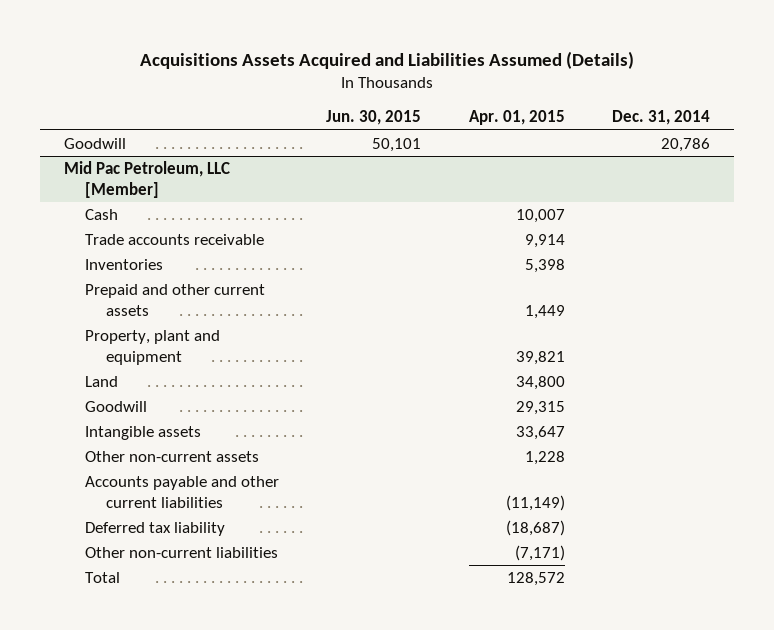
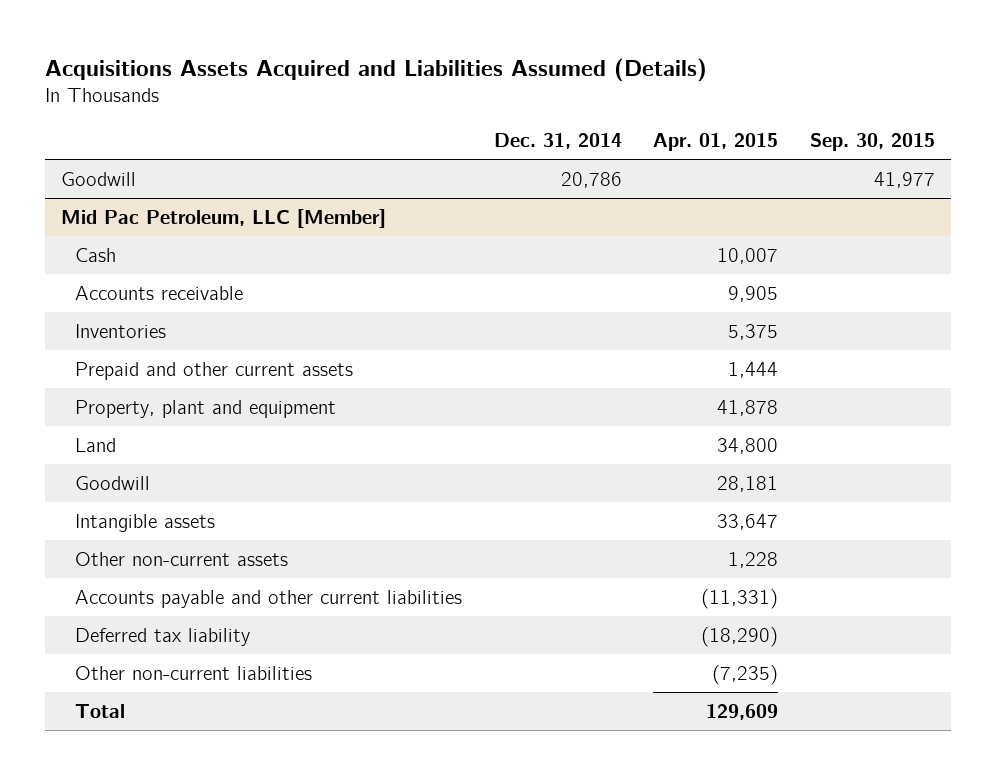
- | Jun. 30, 2015 | Apr. 01, 2015 | Dec. 31, 2014
+ | Dec. 31, 2014 | Apr. 01, 2015 | Sep. 30, 2015
@ Mid Pac Petroleum, LLC [Member]
- Trade accounts receivable | | 9,914 |
- Inventories | | 5,398 |
- Prepaid and other current assets | | 1,449 |
- Property, plant and equipment | | 39,821 |
+ Accounts receivable | | 9,905 |
+ Inventories | | 5,375 |
+ Prepaid and other current assets | | 1,444 |
+ Property, plant and equipment | | 41,878 |
- Goodwill | | 29,315 |
+ Goodwill | | 28,181 |
- Accounts payable and other current liabilities | | (11,149) |
- Deferred tax liability | | (18,687) |
- Other non-current liabilities | | (7,171) |
- Total | | 128,572 |
+ Accounts payable and other current liabilities | | (11,331) |
+ Deferred tax liability | | (18,290) |
+ Other non-current liabilities | | (7,235) |
+ Total | | 129,609 |

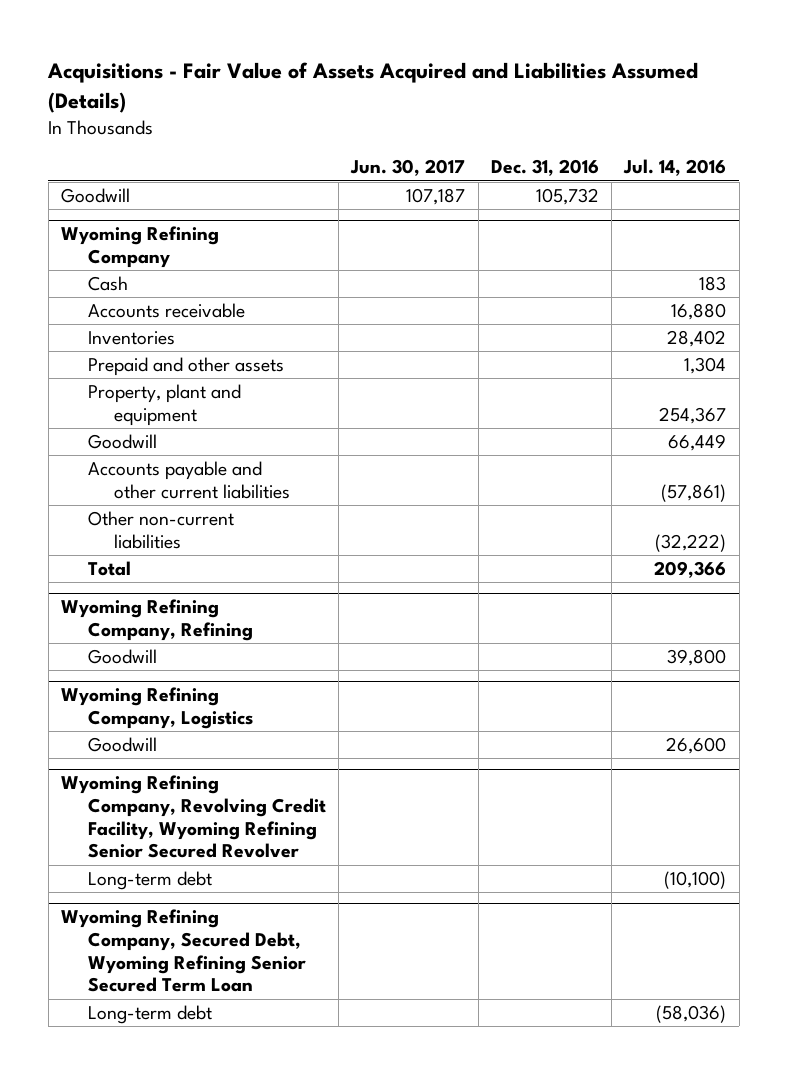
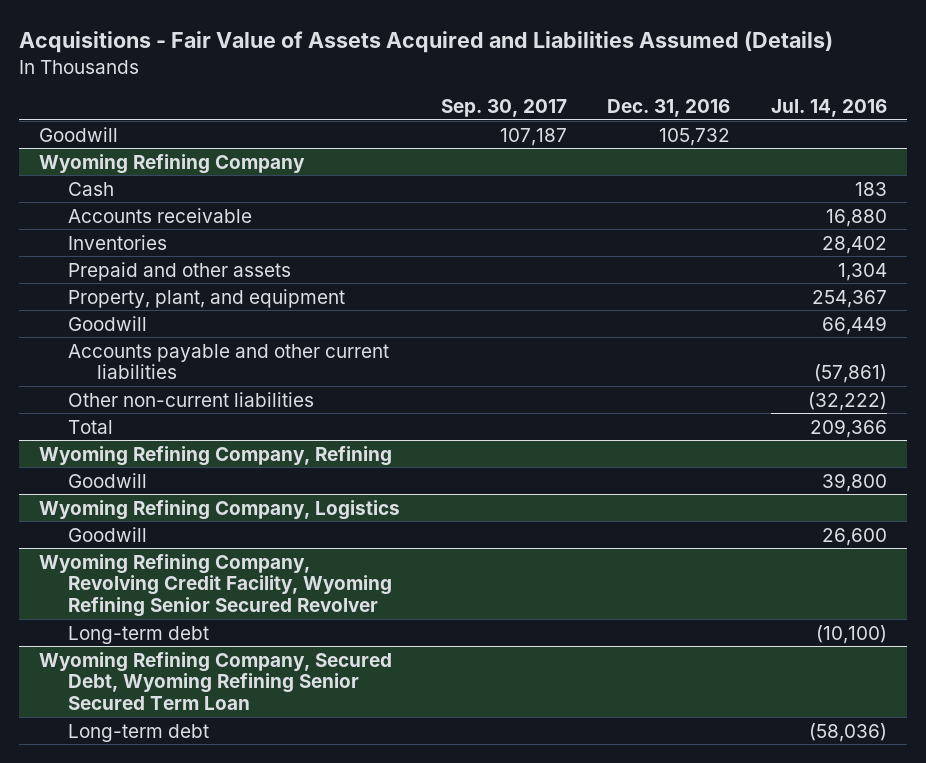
- | Jun. 30, 2017 | Dec. 31, 2016 | Jul. 14, 2016
+ | Sep. 30, 2017 | Dec. 31, 2016 | Jul. 14, 2016
@ Wyoming Refining Company
- Property, plant and equipment | | | 254,367
+ Property, plant, and equipment | | | 254,367

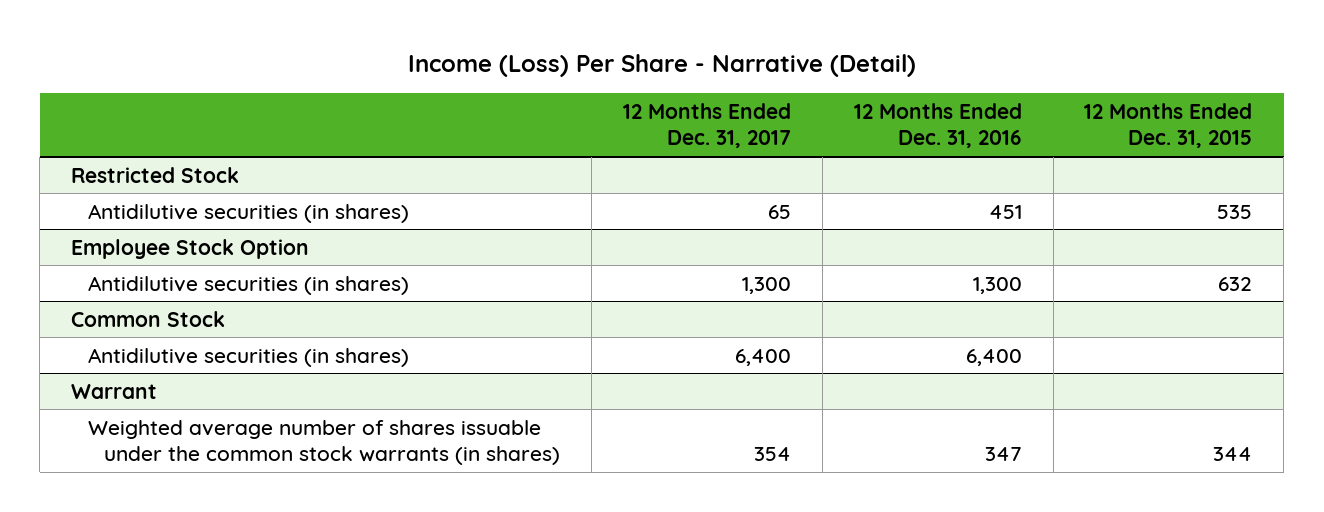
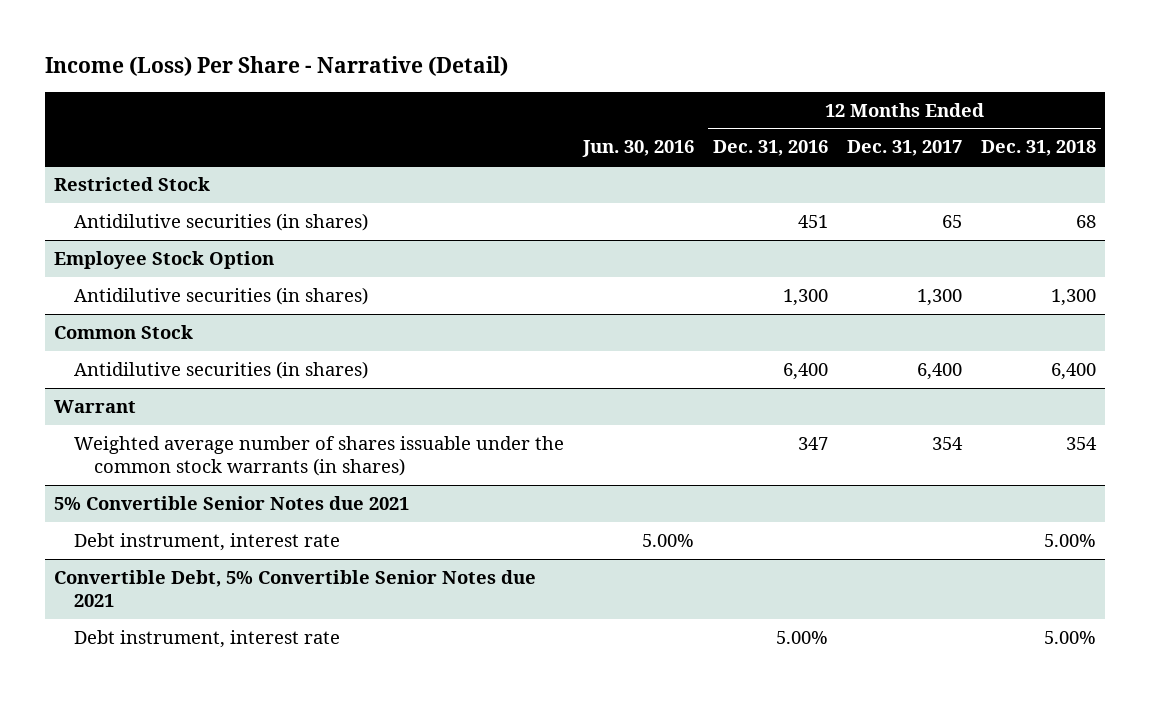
- | 12 Months Ended Dec. 31, 2017 | 12 Months Ended Dec. 31, 2016 | 12 Months Ended Dec. 31, 2015
+ | Jun. 30, 2016 | 12 Months Ended Dec. 31, 2016 | 12 Months Ended Dec. 31, 2017 | 12 Months Ended Dec. 31, 2018
+ 5% Convertible Senior Notes due 2021
+ Debt instrument, interest rate | 5.00% | | | 5.00%
+ Convertible Debt, 5% Convertible Senior Notes due 2021
+ Debt instrument, interest rate | | 5.00% | | 5.00%

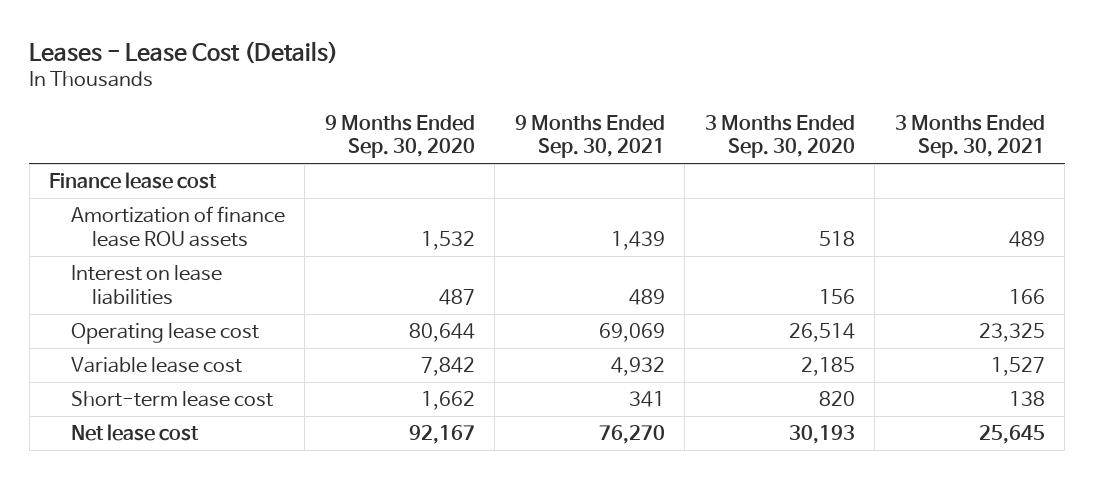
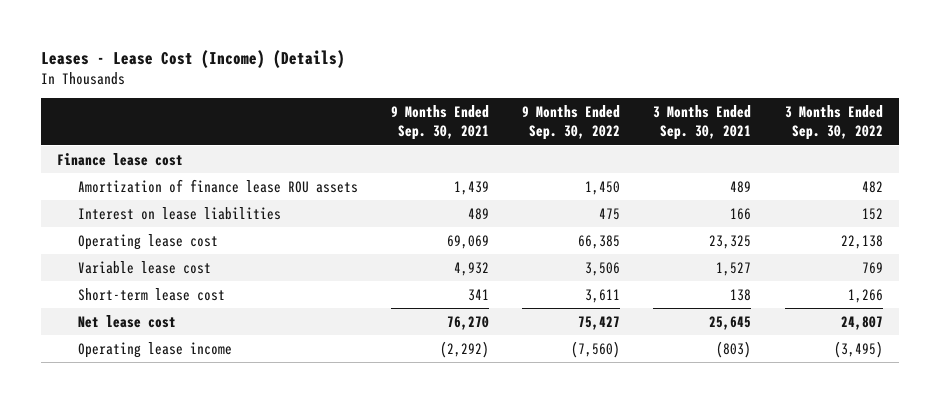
- Leases - Lease Cost (Details)
+ Leases - Lease Cost (Income) (Details)
- | 9 Months Ended Sep. 30, 2020 | 9 Months Ended Sep. 30, 2021 | 3 Months Ended Sep. 30, 2020 | 3 Months Ended Sep. 30, 2021
+ | 9 Months Ended Sep. 30, 2021 | 9 Months Ended Sep. 30, 2022 | 3 Months Ended Sep. 30, 2021 | 3 Months Ended Sep. 30, 2022
+ Operating lease income | (2,292) | (7,560) | (803) | (3,495)

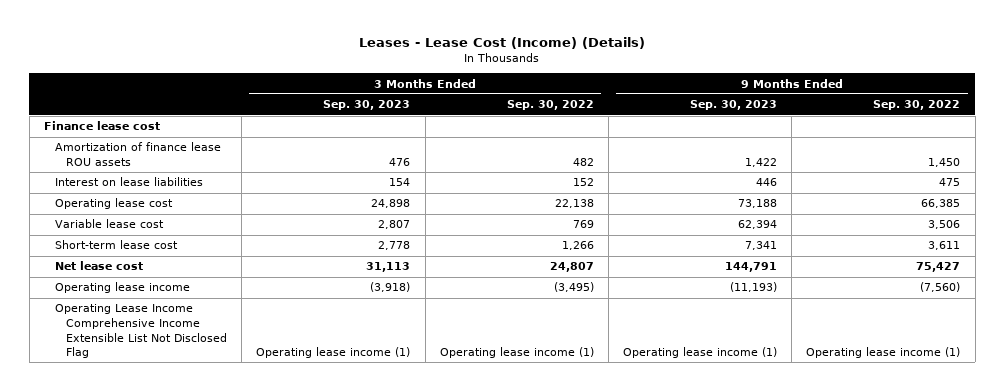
- | 9 Months Ended Sep. 30, 2021 | 9 Months Ended Sep. 30, 2022 | 3 Months Ended Sep. 30, 2021 | 3 Months Ended Sep. 30, 2022
+ | 3 Months Ended Sep. 30, 2023 | 3 Months Ended Sep. 30, 2022 | 9 Months Ended Sep. 30, 2023 | 9 Months Ended Sep. 30, 2022
+ Operating Lease Income Comprehensive Income Extensible List Not Disclosed Flag | Operating lease income (1) | Operating lease income (1) | Operating lease income (1) | Operating lease income (1)

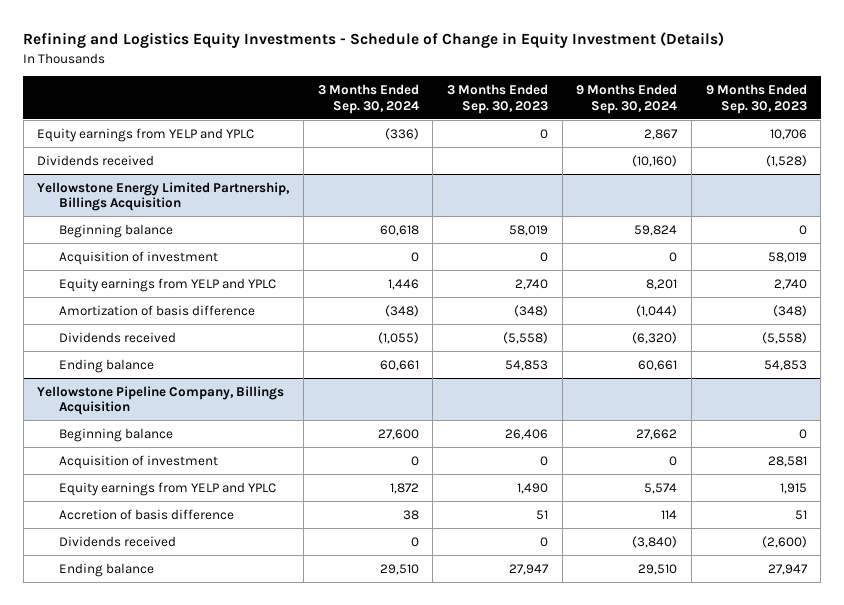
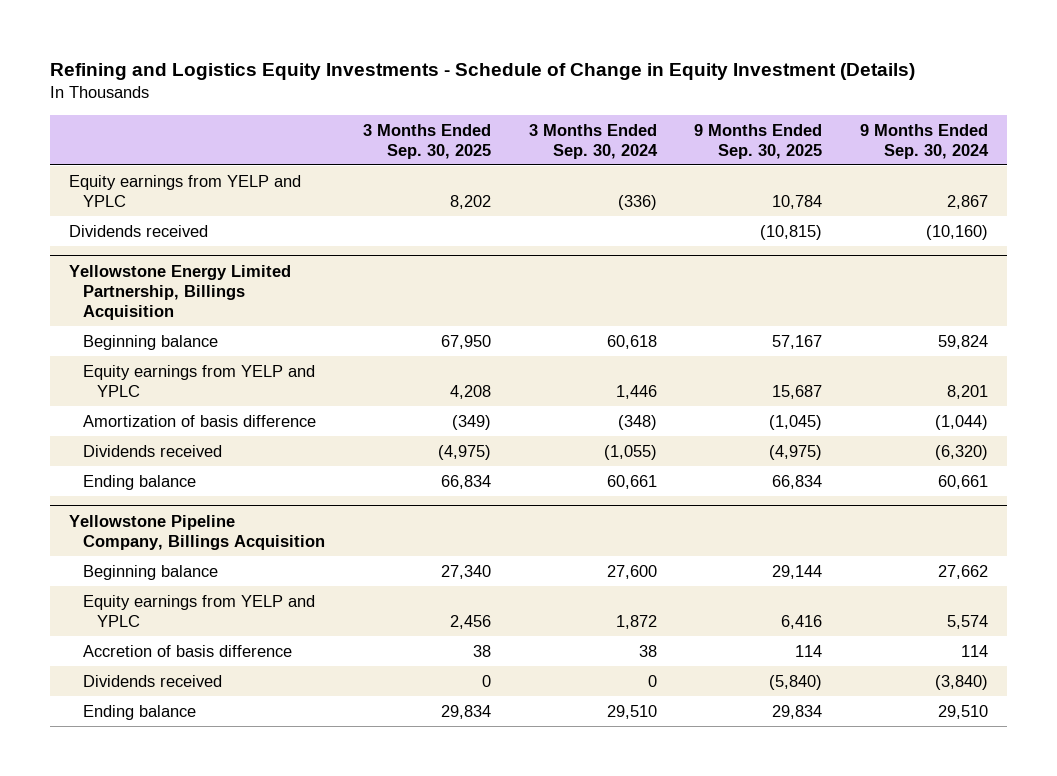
- | 3 Months Ended Sep. 30, 2024 | 3 Months Ended Sep. 30, 2023 | 9 Months Ended Sep. 30, 2024 | 9 Months Ended Sep. 30, 2023
+ | 3 Months Ended Sep. 30, 2025 | 3 Months Ended Sep. 30, 2024 | 9 Months Ended Sep. 30, 2025 | 9 Months Ended Sep. 30, 2024
@ Yellowstone Energy Limited Partnership, Billings Acquisition
- Acquisition of investment | 0 | 0 | 0 | 58,019
@ Yellowstone Pipeline Company, Billings Acquisition
- Acquisition of investment | 0 | 0 | 0 | 28,581

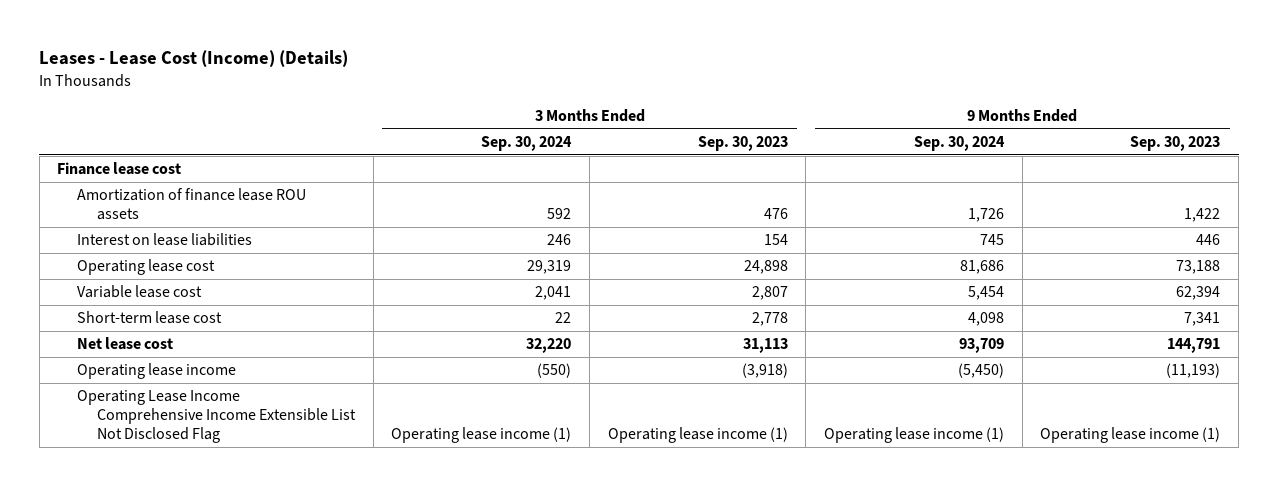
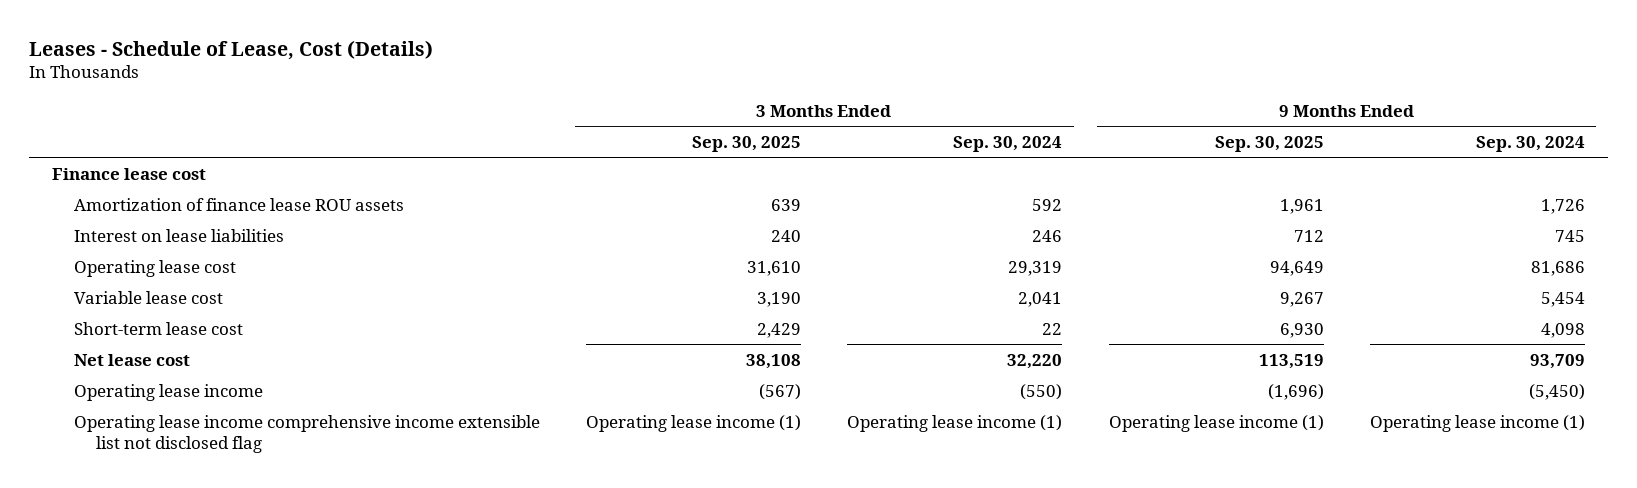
- Leases - Lease Cost (Income) (Details)
+ Leases - Schedule of Lease, Cost (Details)
- | 3 Months Ended Sep. 30, 2024 | 3 Months Ended Sep. 30, 2023 | 9 Months Ended Sep. 30, 2024 | 9 Months Ended Sep. 30, 2023
+ | 3 Months Ended Sep. 30, 2025 | 3 Months Ended Sep. 30, 2024 | 9 Months Ended Sep. 30, 2025 | 9 Months Ended Sep. 30, 2024
- Operating Lease Income Comprehensive Income Extensible List Not Disclosed Flag | Operating lease income (1) | Operating lease income (1) | Operating lease income (1) | Operating lease income (1)
+ Operating lease income comprehensive income extensible list not disclosed flag | Operating lease income (1) | Operating lease income (1) | Operating lease income (1) | Operating lease income (1)

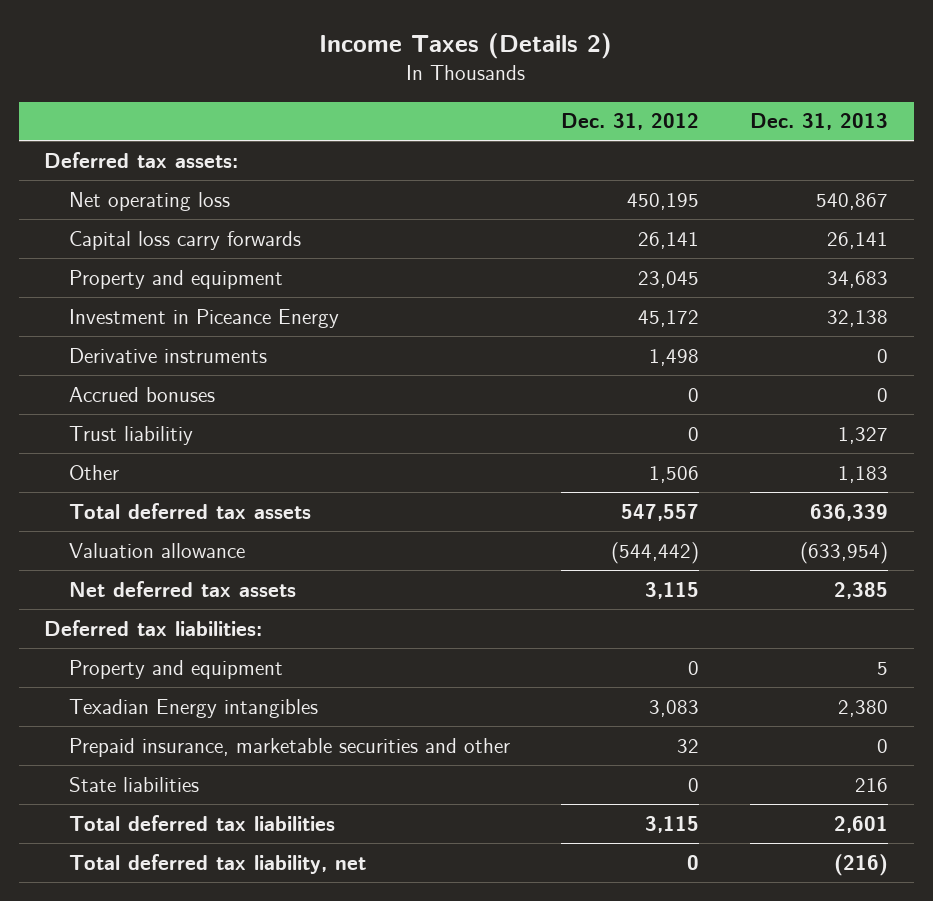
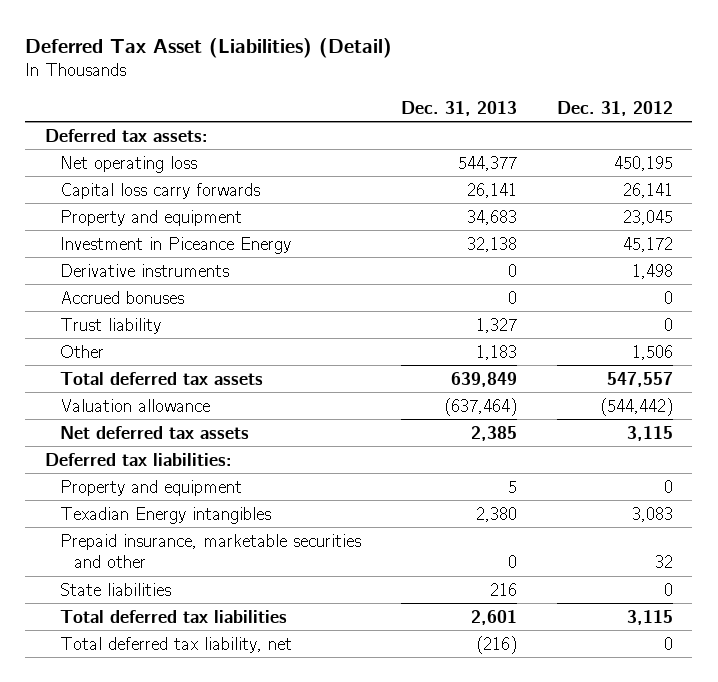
- Income Taxes (Details 2)
+ Deferred Tax Asset (Liabilities) (Detail)
- | Dec. 31, 2012 | Dec. 31, 2013
+ | Dec. 31, 2013 | Dec. 31, 2012
- Net operating loss | 450,195 | 540,867
+ Net operating loss | 544,377 | 450,195
- Trust liabilitiy | 0 | 1,327
+ Trust liability | 1,327 | 0
- Total deferred tax assets | 547,557 | 636,339
- Valuation allowance | (544,442) | (633,954)
+ Total deferred tax assets | 639,849 | 547,557
+ Valuation allowance | (637,464) | (544,442)

